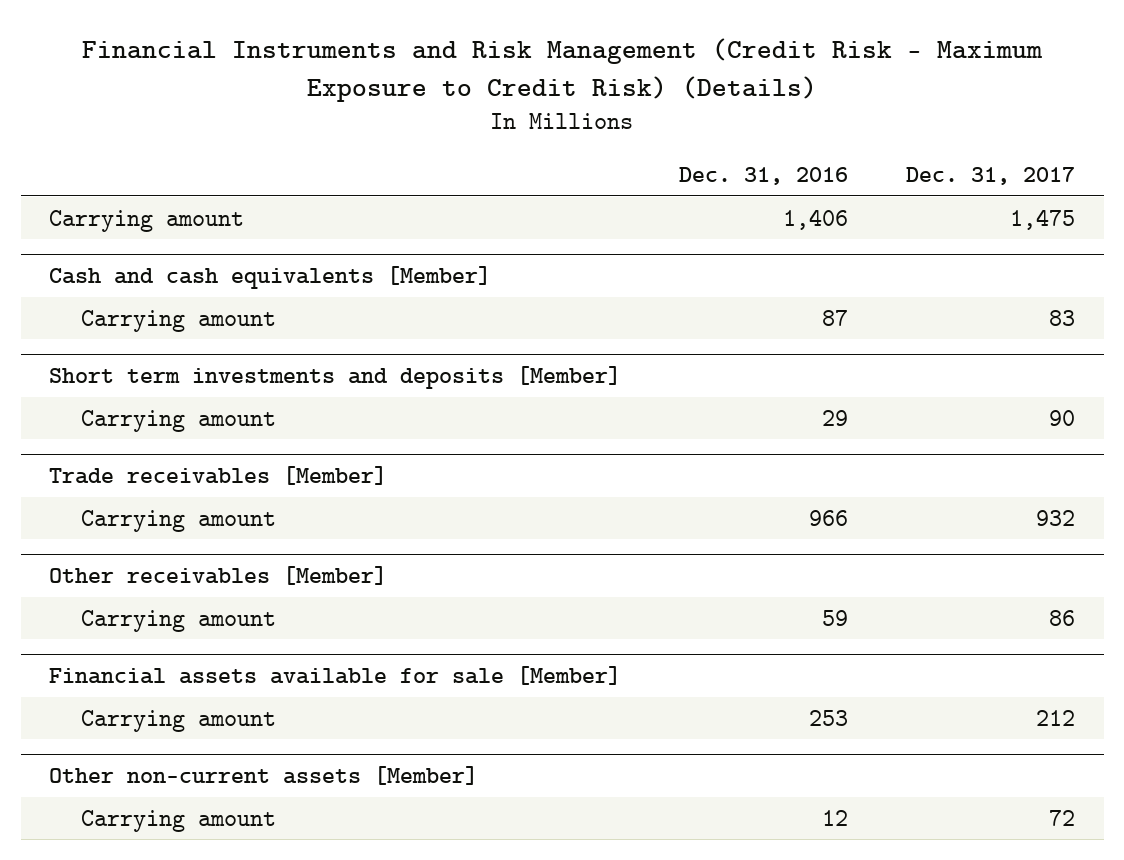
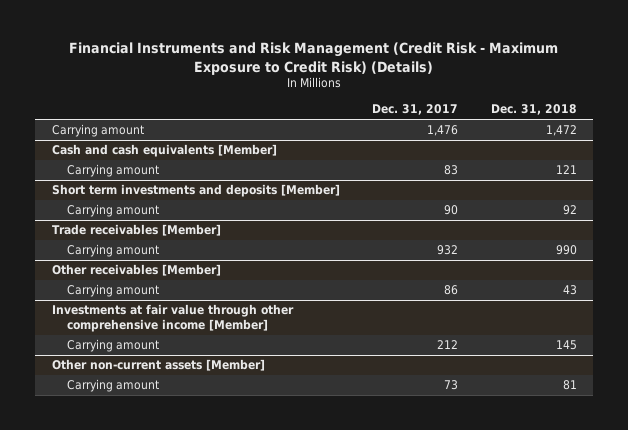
- | Dec. 31, 2016 | Dec. 31, 2017
+ | Dec. 31, 2017 | Dec. 31, 2018
- Carrying amount | 1,406 | 1,475
+ Carrying amount | 1,476 | 1,472
- Financial assets available for sale [Member]
+ Investments at fair value through other comprehensive income [Member]
@ Other non-current assets [Member]
- Carrying amount | 12 | 72
+ Carrying amount | 73 | 81

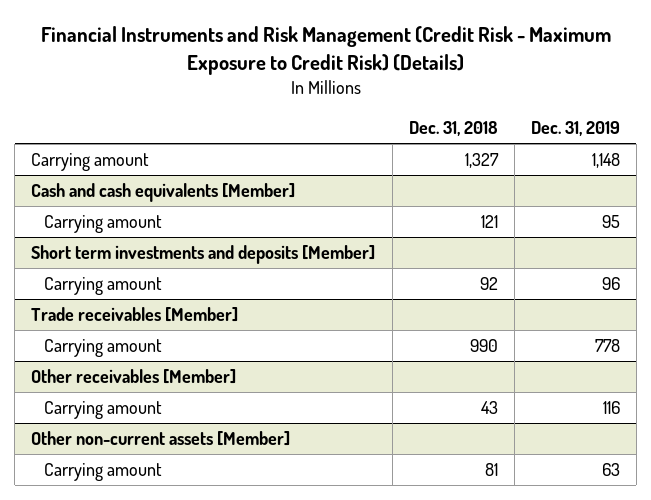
- | Dec. 31, 2017 | Dec. 31, 2018
+ | Dec. 31, 2018 | Dec. 31, 2019
- Carrying amount | 1,476 | 1,472
+ Carrying amount | 1,327 | 1,148
- Investments at fair value through other comprehensive income [Member]
- Carrying amount | 212 | 145

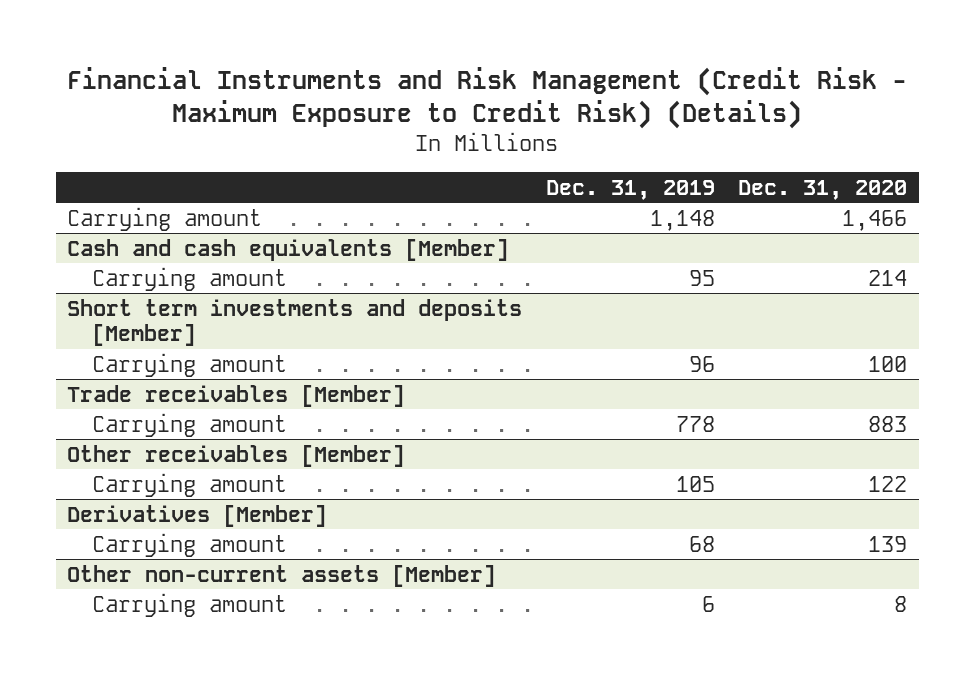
- | Dec. 31, 2018 | Dec. 31, 2019
+ | Dec. 31, 2019 | Dec. 31, 2020
@ Other receivables [Member]
- Carrying amount | 43 | 116
+ Carrying amount | 105 | 122
+ Derivatives [Member]
+ Carrying amount | 68 | 139
@ Other non-current assets [Member]
- Carrying amount | 81 | 63
+ Carrying amount | 6 | 8

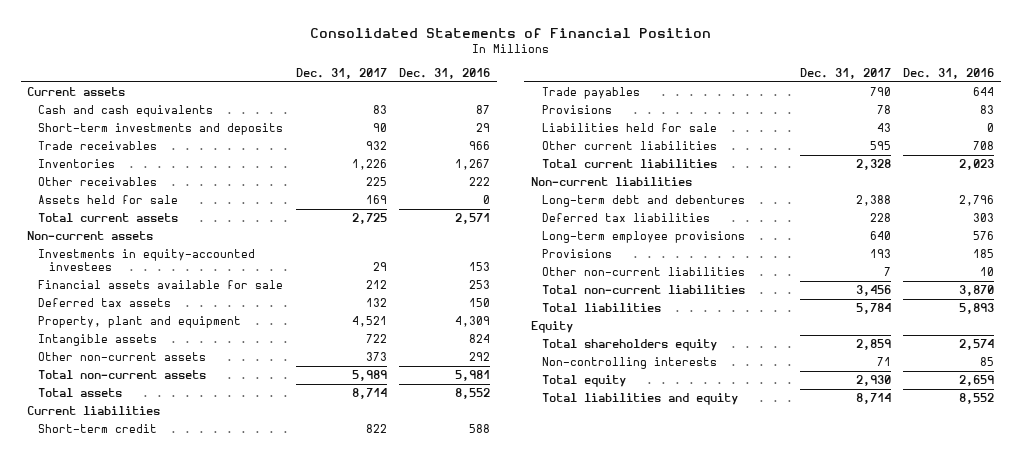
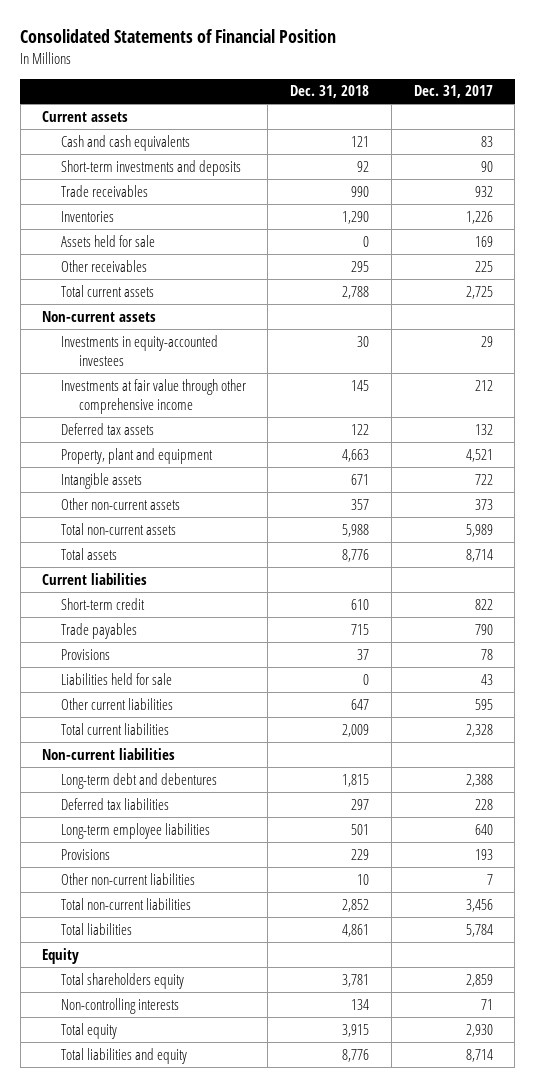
- | Dec. 31, 2017 | Dec. 31, 2016
+ | Dec. 31, 2018 | Dec. 31, 2017
moved down: Other receivables | 295 | 225
- Financial assets available for sale | 212 | 253
+ Investments at fair value through other comprehensive income | 145 | 212
- Long-term employee provisions | 640 | 576
+ Long-term employee liabilities | 501 | 640

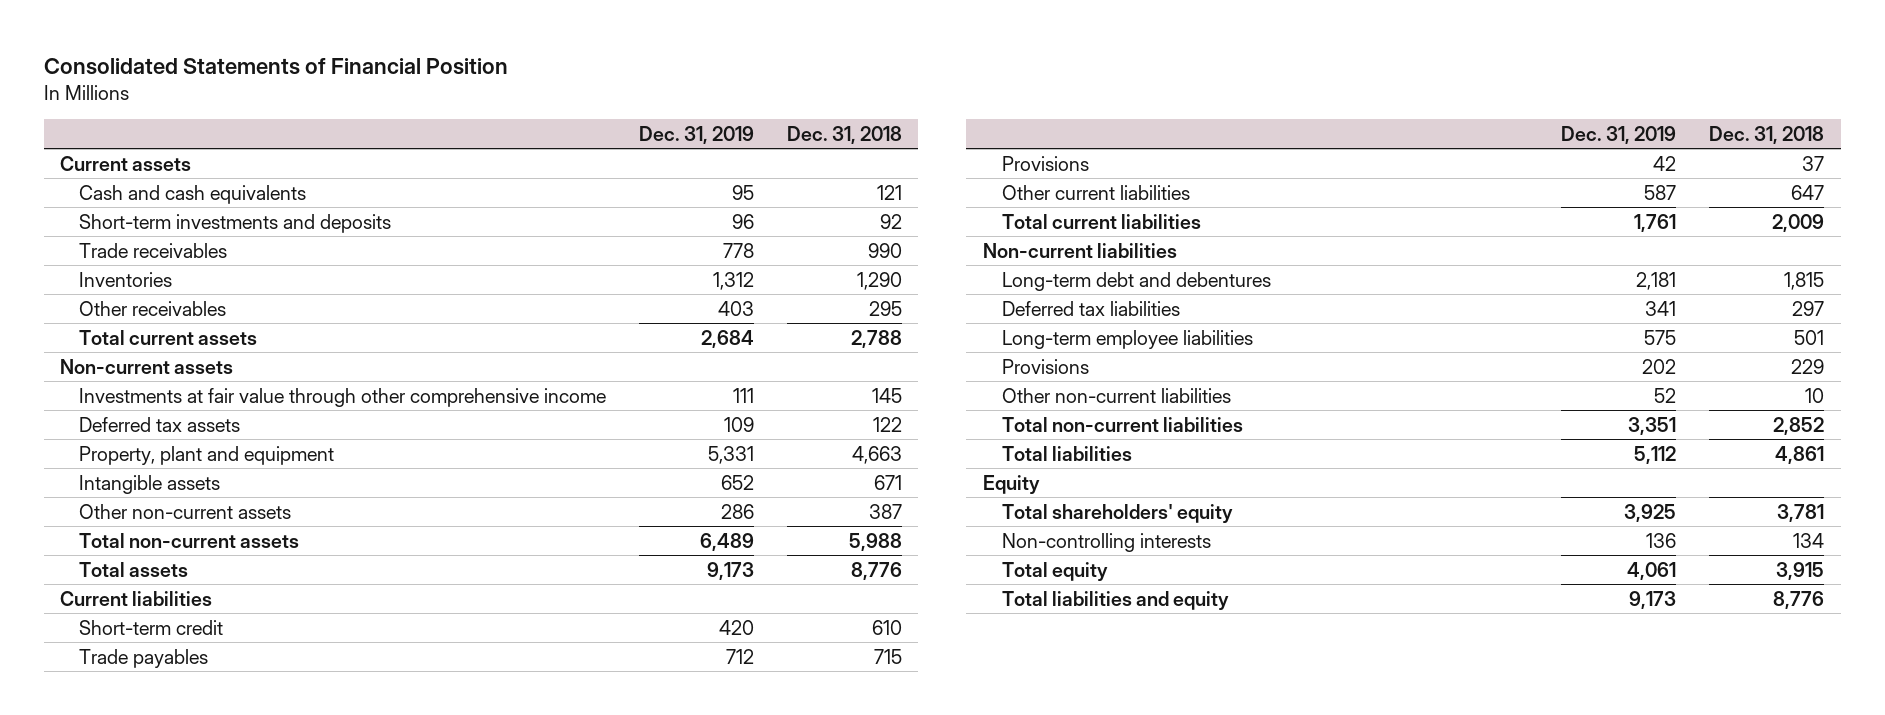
- | Dec. 31, 2018 | Dec. 31, 2017
+ | Dec. 31, 2019 | Dec. 31, 2018
- Assets held for sale | 0 | 169
- Investments in equity-accounted investees | 30 | 29
- Other non-current assets | 357 | 373
+ Other non-current assets | 286 | 387
- Liabilities held for sale | 0 | 43
- Total shareholders equity | 3,781 | 2,859
+ Total shareholders' equity | 3,925 | 3,781

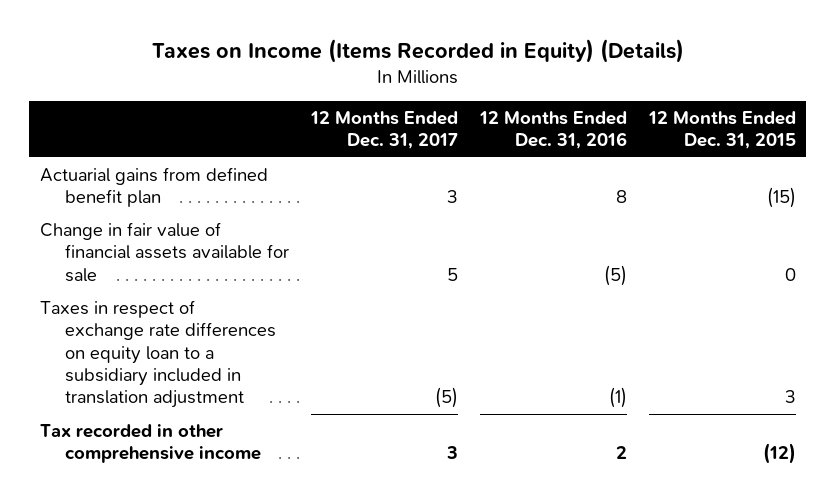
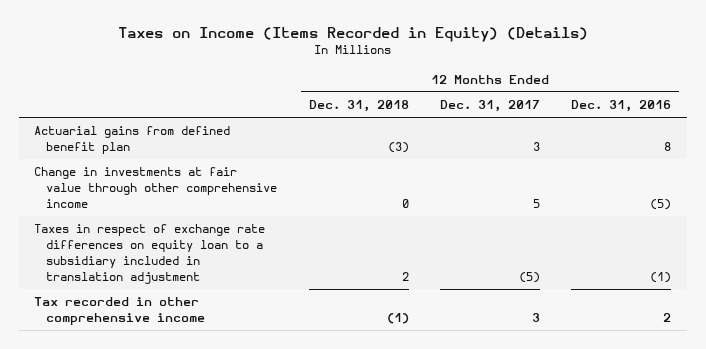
- | 12 Months Ended Dec. 31, 2017 | 12 Months Ended Dec. 31, 2016 | 12 Months Ended Dec. 31, 2015
+ | 12 Months Ended Dec. 31, 2018 | 12 Months Ended Dec. 31, 2017 | 12 Months Ended Dec. 31, 2016
- Change in fair value of financial assets available for sale | 5 | (5) | 0
+ Change in investments at fair value through other comprehensive income | 0 | 5 | (5)

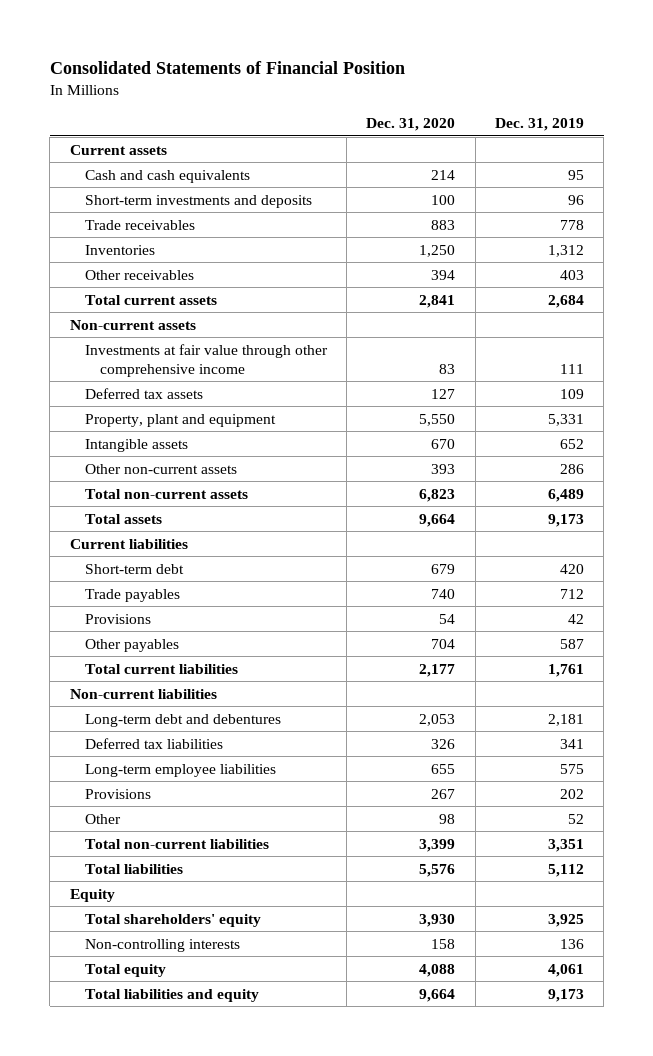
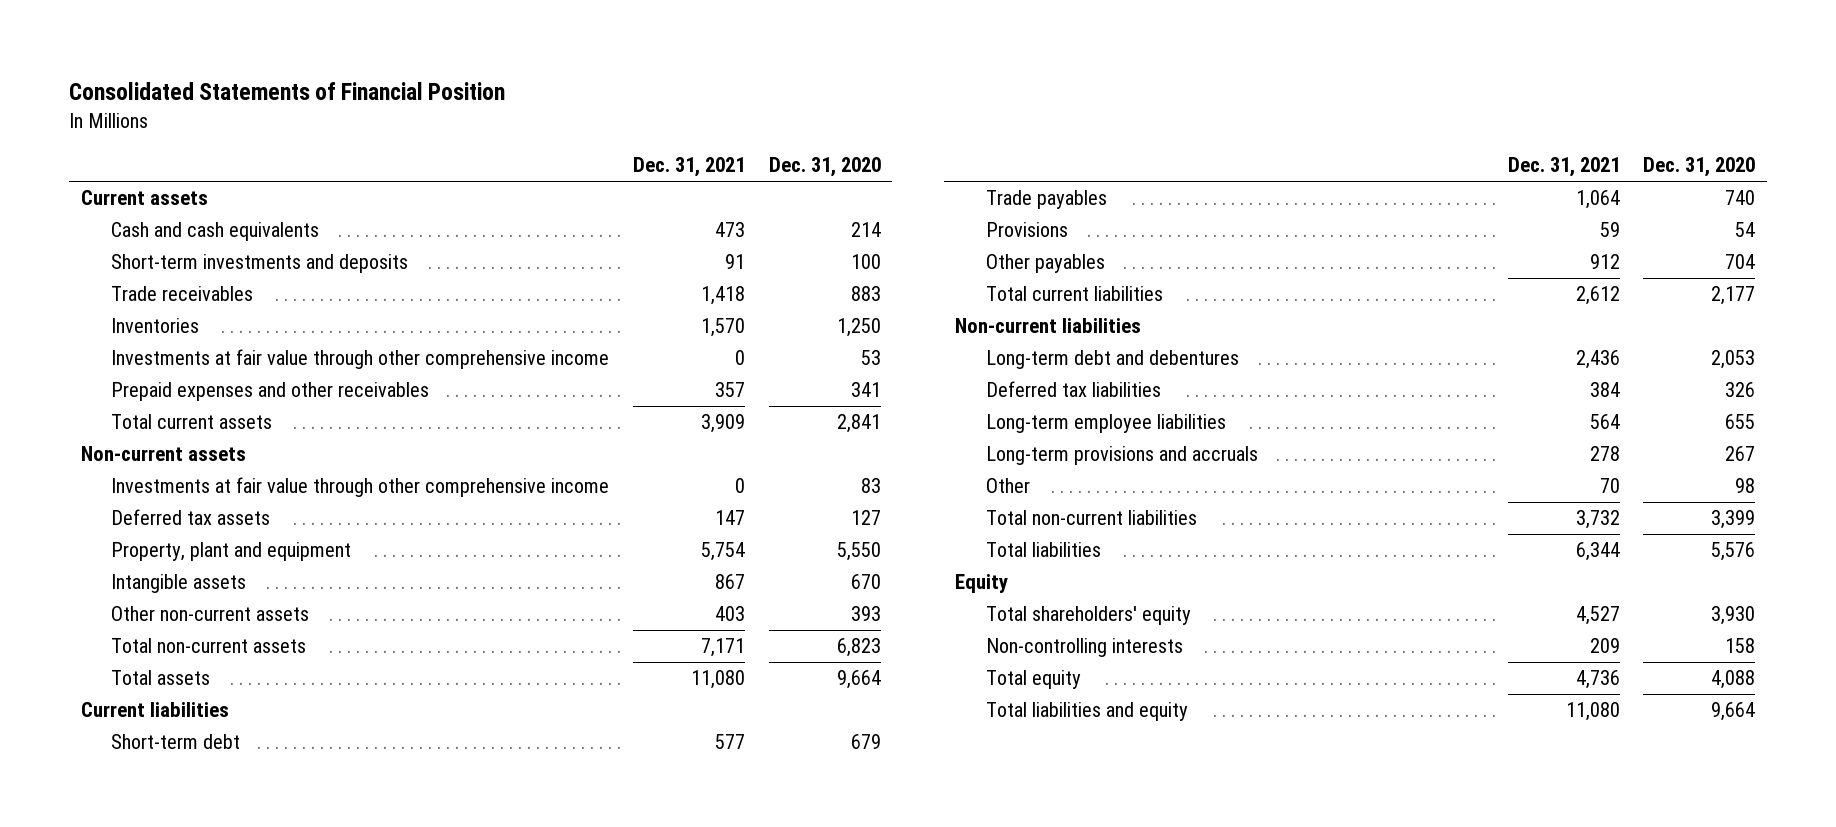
- | Dec. 31, 2020 | Dec. 31, 2019
+ | Dec. 31, 2021 | Dec. 31, 2020
- Other receivables | 394 | 403
+ Investments at fair value through other comprehensive income | 0 | 53
+ Prepaid expenses and other receivables | 357 | 341
- Provisions | 267 | 202
+ Long-term provisions and accruals | 278 | 267

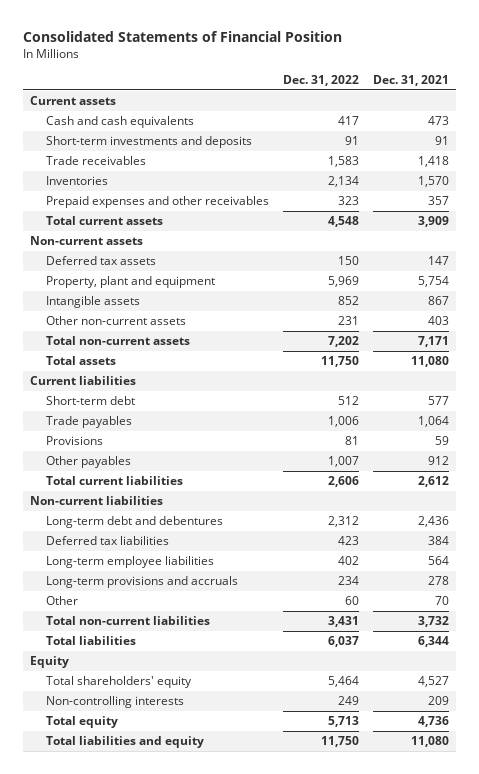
- | Dec. 31, 2021 | Dec. 31, 2020
+ | Dec. 31, 2022 | Dec. 31, 2021
- Investments at fair value through other comprehensive income | 0 | 53
- Investments at fair value through other comprehensive income | 0 | 83

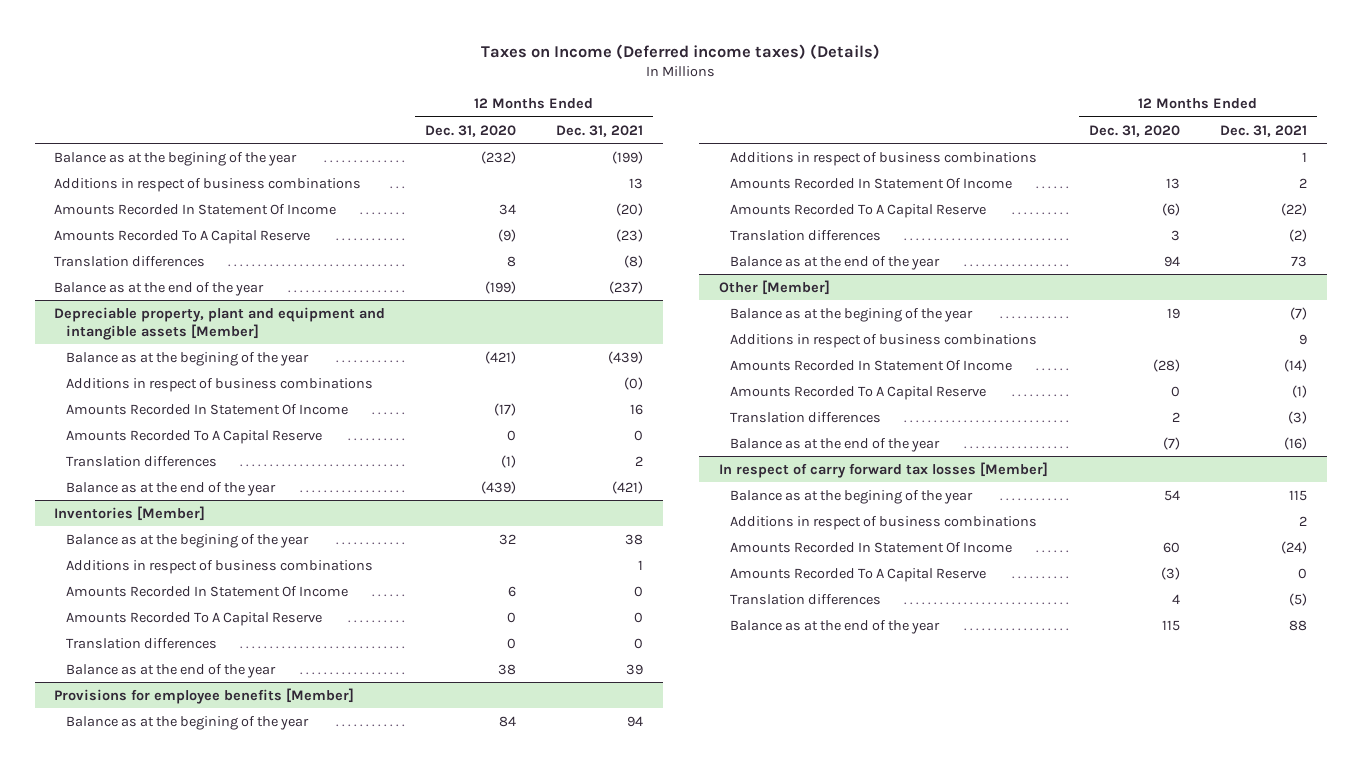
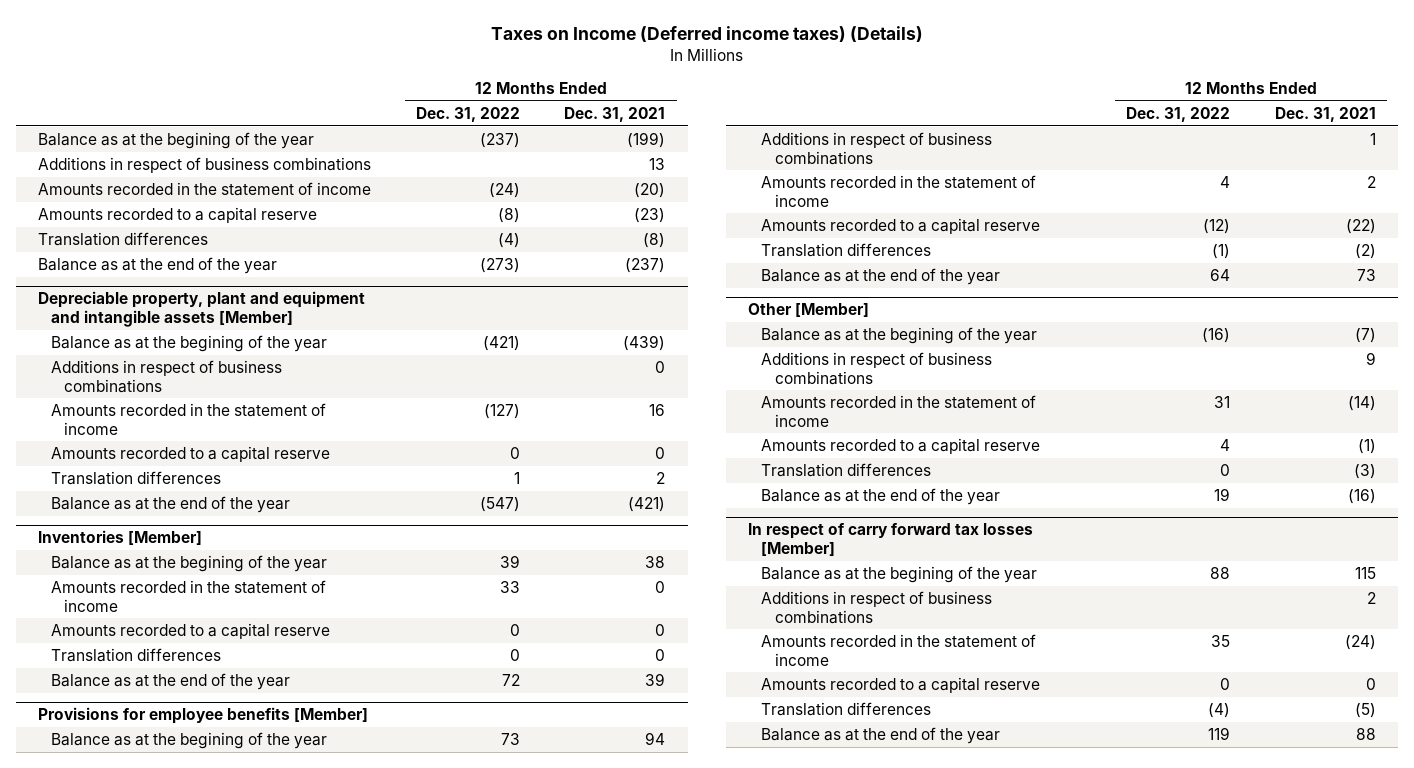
- | 12 Months Ended Dec. 31, 2020 | 12 Months Ended Dec. 31, 2021
+ | 12 Months Ended Dec. 31, 2022 | 12 Months Ended Dec. 31, 2021
- Amounts Recorded In Statement Of Income | 34 | (20)
- Amounts Recorded To A Capital Reserve | (9) | (23)
+ Amounts recorded in the statement of income | (24) | (20)
+ Amounts recorded to a capital reserve | (8) | (23)
@ Depreciable property, plant and equipment and intangible assets [Member]
- Additions in respect of business combinations | | (0)
- Amounts Recorded In Statement Of Income | (17) | 16
- Amounts Recorded To A Capital Reserve | 0 | 0
+ Additions in respect of business combinations | | 0
+ Amounts recorded in the statement of income | (127) | 16
+ Amounts recorded to a capital reserve | 0 | 0
@ Inventories [Member]
- Additions in respect of business combinations | | 1
- Amounts Recorded In Statement Of Income | 6 | 0
- Amounts Recorded To A Capital Reserve | 0 | 0
+ Amounts recorded in the statement of income | 33 | 0
+ Amounts recorded to a capital reserve | 0 | 0
@ Provisions for employee benefits [Member]
- Amounts Recorded In Statement Of Income | 13 | 2
- Amounts Recorded To A Capital Reserve | (6) | (22)
+ Amounts recorded in the statement of income | 4 | 2
+ Amounts recorded to a capital reserve | (12) | (22)
@ Other [Member]
- Amounts Recorded In Statement Of Income | (28) | (14)
- Amounts Recorded To A Capital Reserve | 0 | (1)
+ Amounts recorded in the statement of income | 31 | (14)
+ Amounts recorded to a capital reserve | 4 | (1)
@ In respect of carry forward tax losses [Member]
- Amounts Recorded In Statement Of Income | 60 | (24)
- Amounts Recorded To A Capital Reserve | (3) | 0
+ Amounts recorded in the statement of income | 35 | (24)
+ Amounts recorded to a capital reserve | 0 | 0

